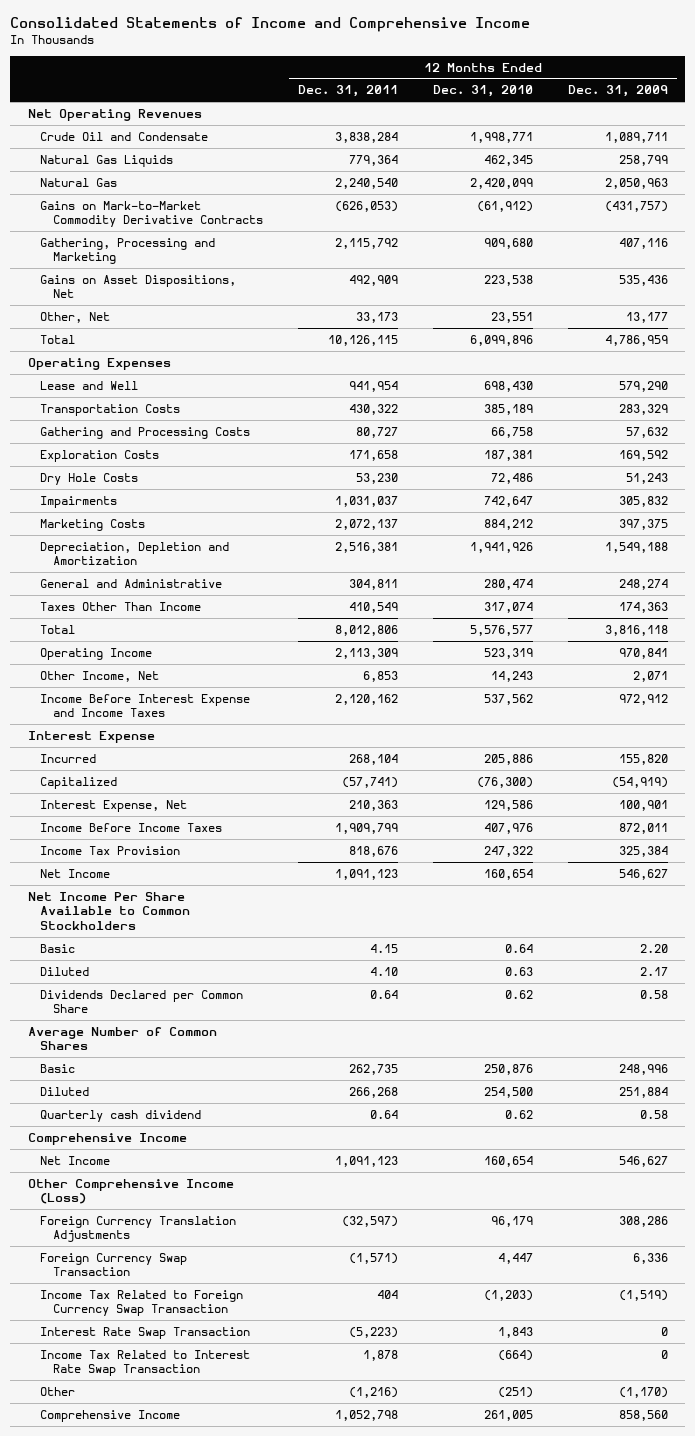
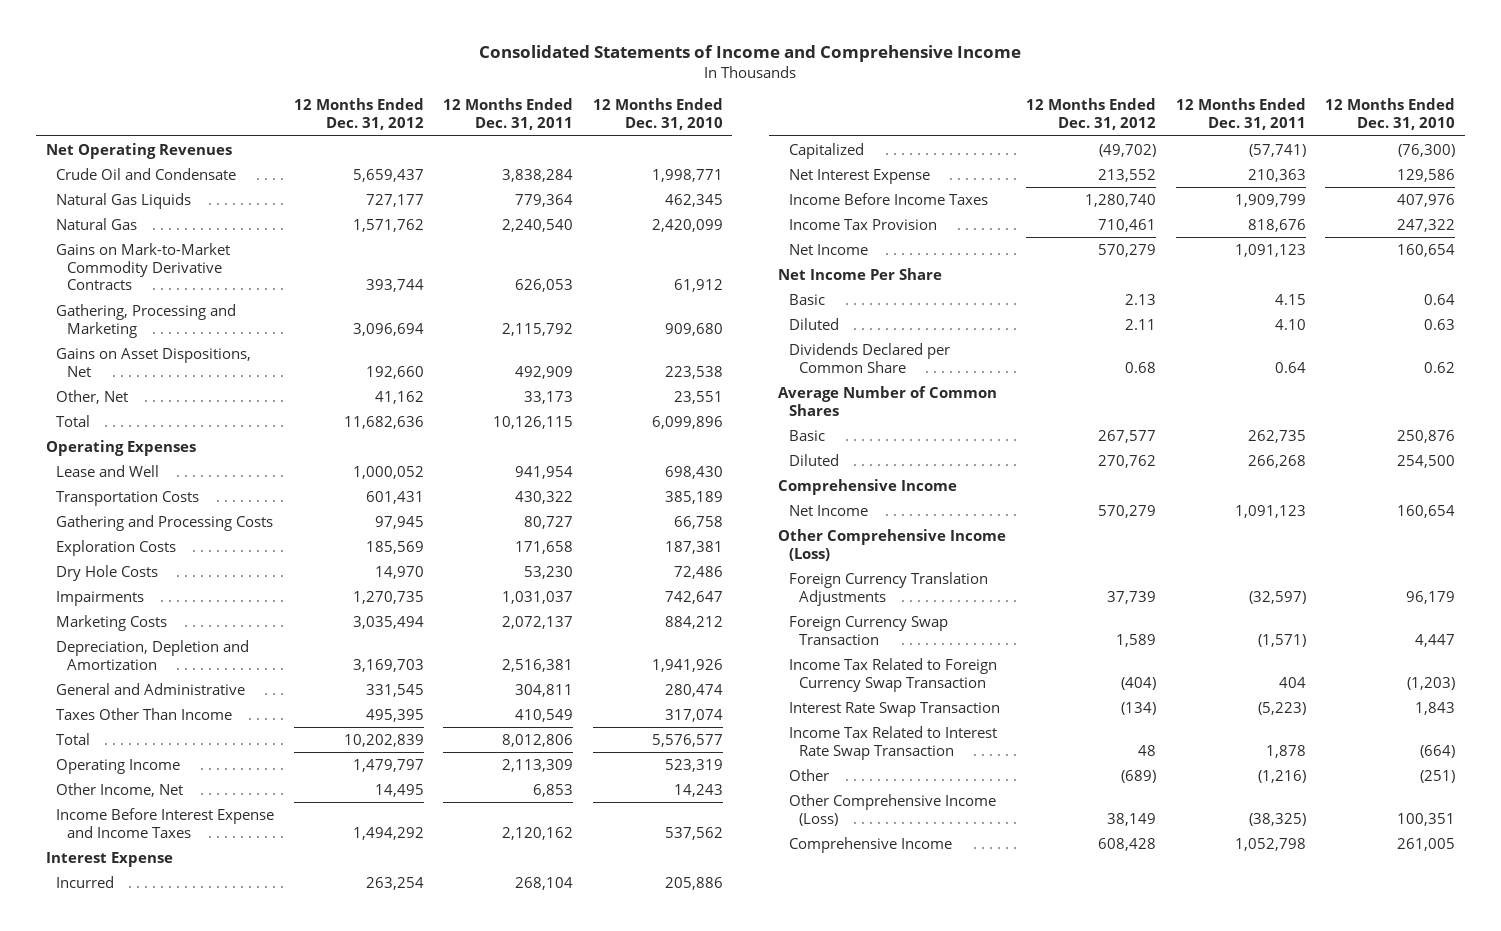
- | 12 Months Ended Dec. 31, 2011 | 12 Months Ended Dec. 31, 2010 | 12 Months Ended Dec. 31, 2009
+ | 12 Months Ended Dec. 31, 2012 | 12 Months Ended Dec. 31, 2011 | 12 Months Ended Dec. 31, 2010
- Gains on Mark-to-Market Commodity Derivative Contracts | (626,053) | (61,912) | (431,757)
+ Gains on Mark-to-Market Commodity Derivative Contracts | 393,744 | 626,053 | 61,912
- Interest Expense, Net | 210,363 | 129,586 | 100,901
+ Net Interest Expense | 213,552 | 210,363 | 129,586
- Net Income Per Share Available to Common Stockholders
+ Net Income Per Share
- Quarterly cash dividend | 0.64 | 0.62 | 0.58
+ Other Comprehensive Income (Loss) | 38,149 | (38,325) | 100,351

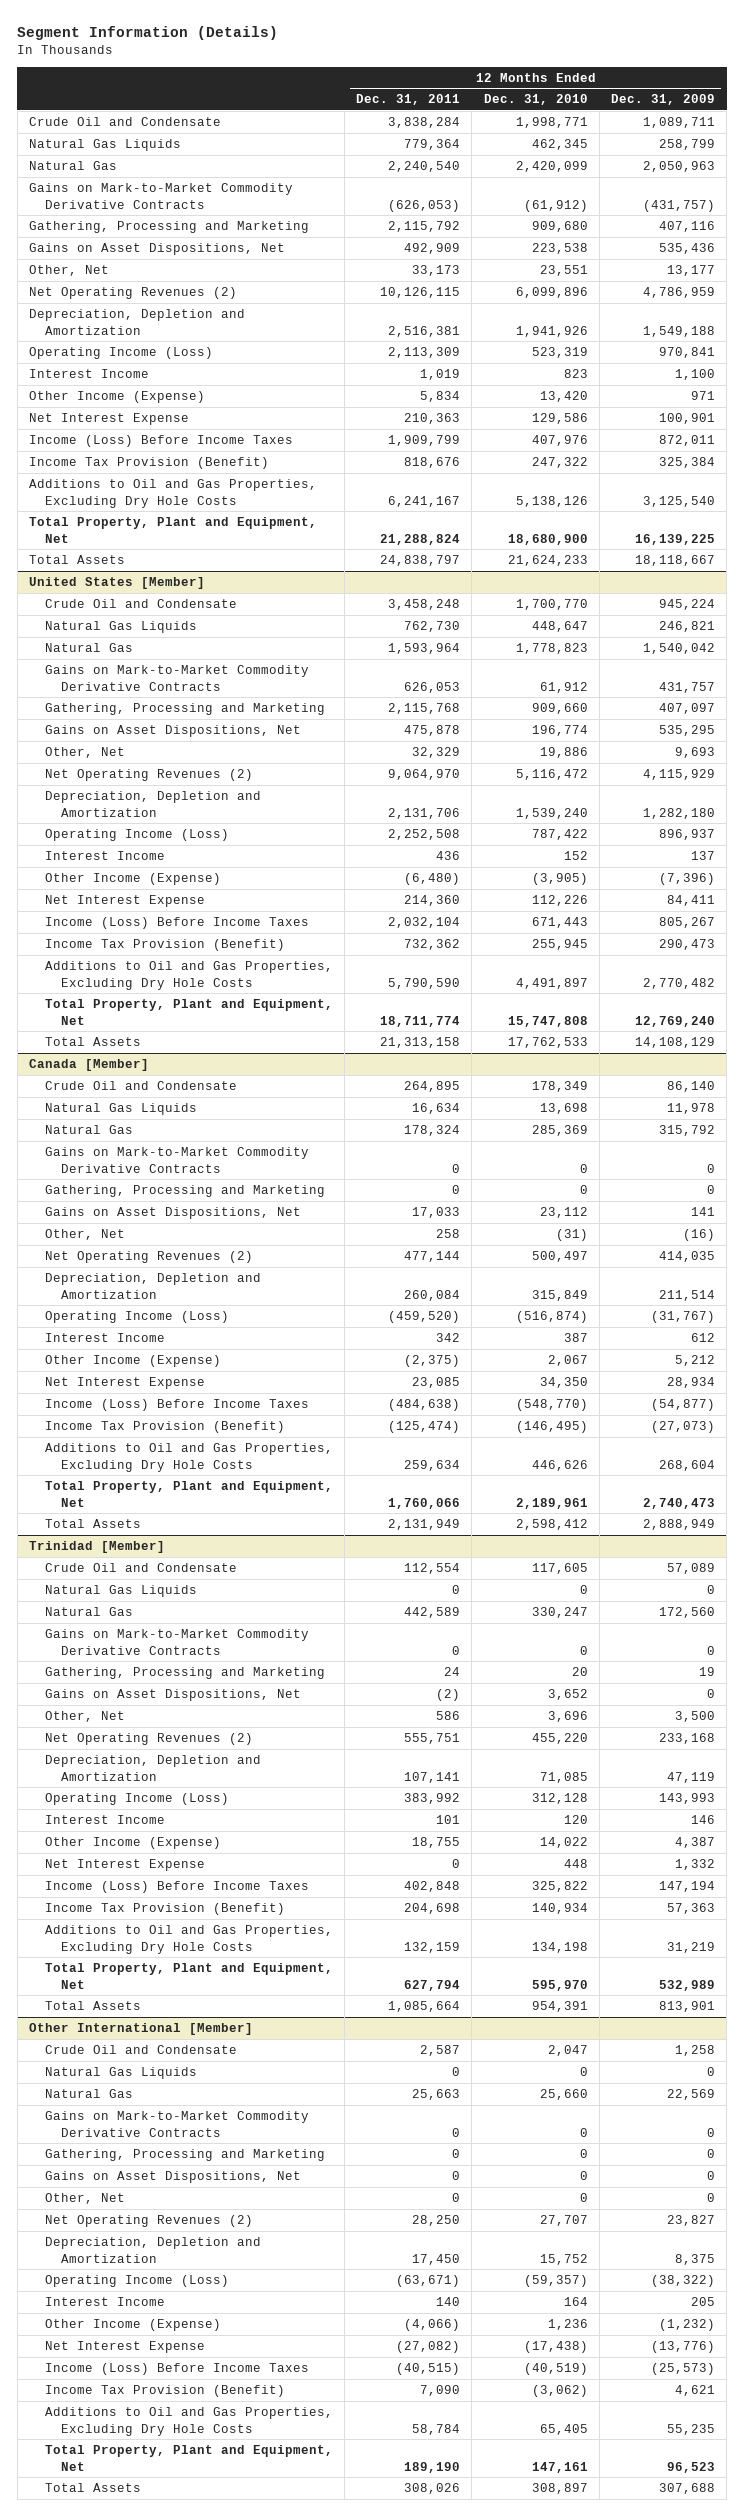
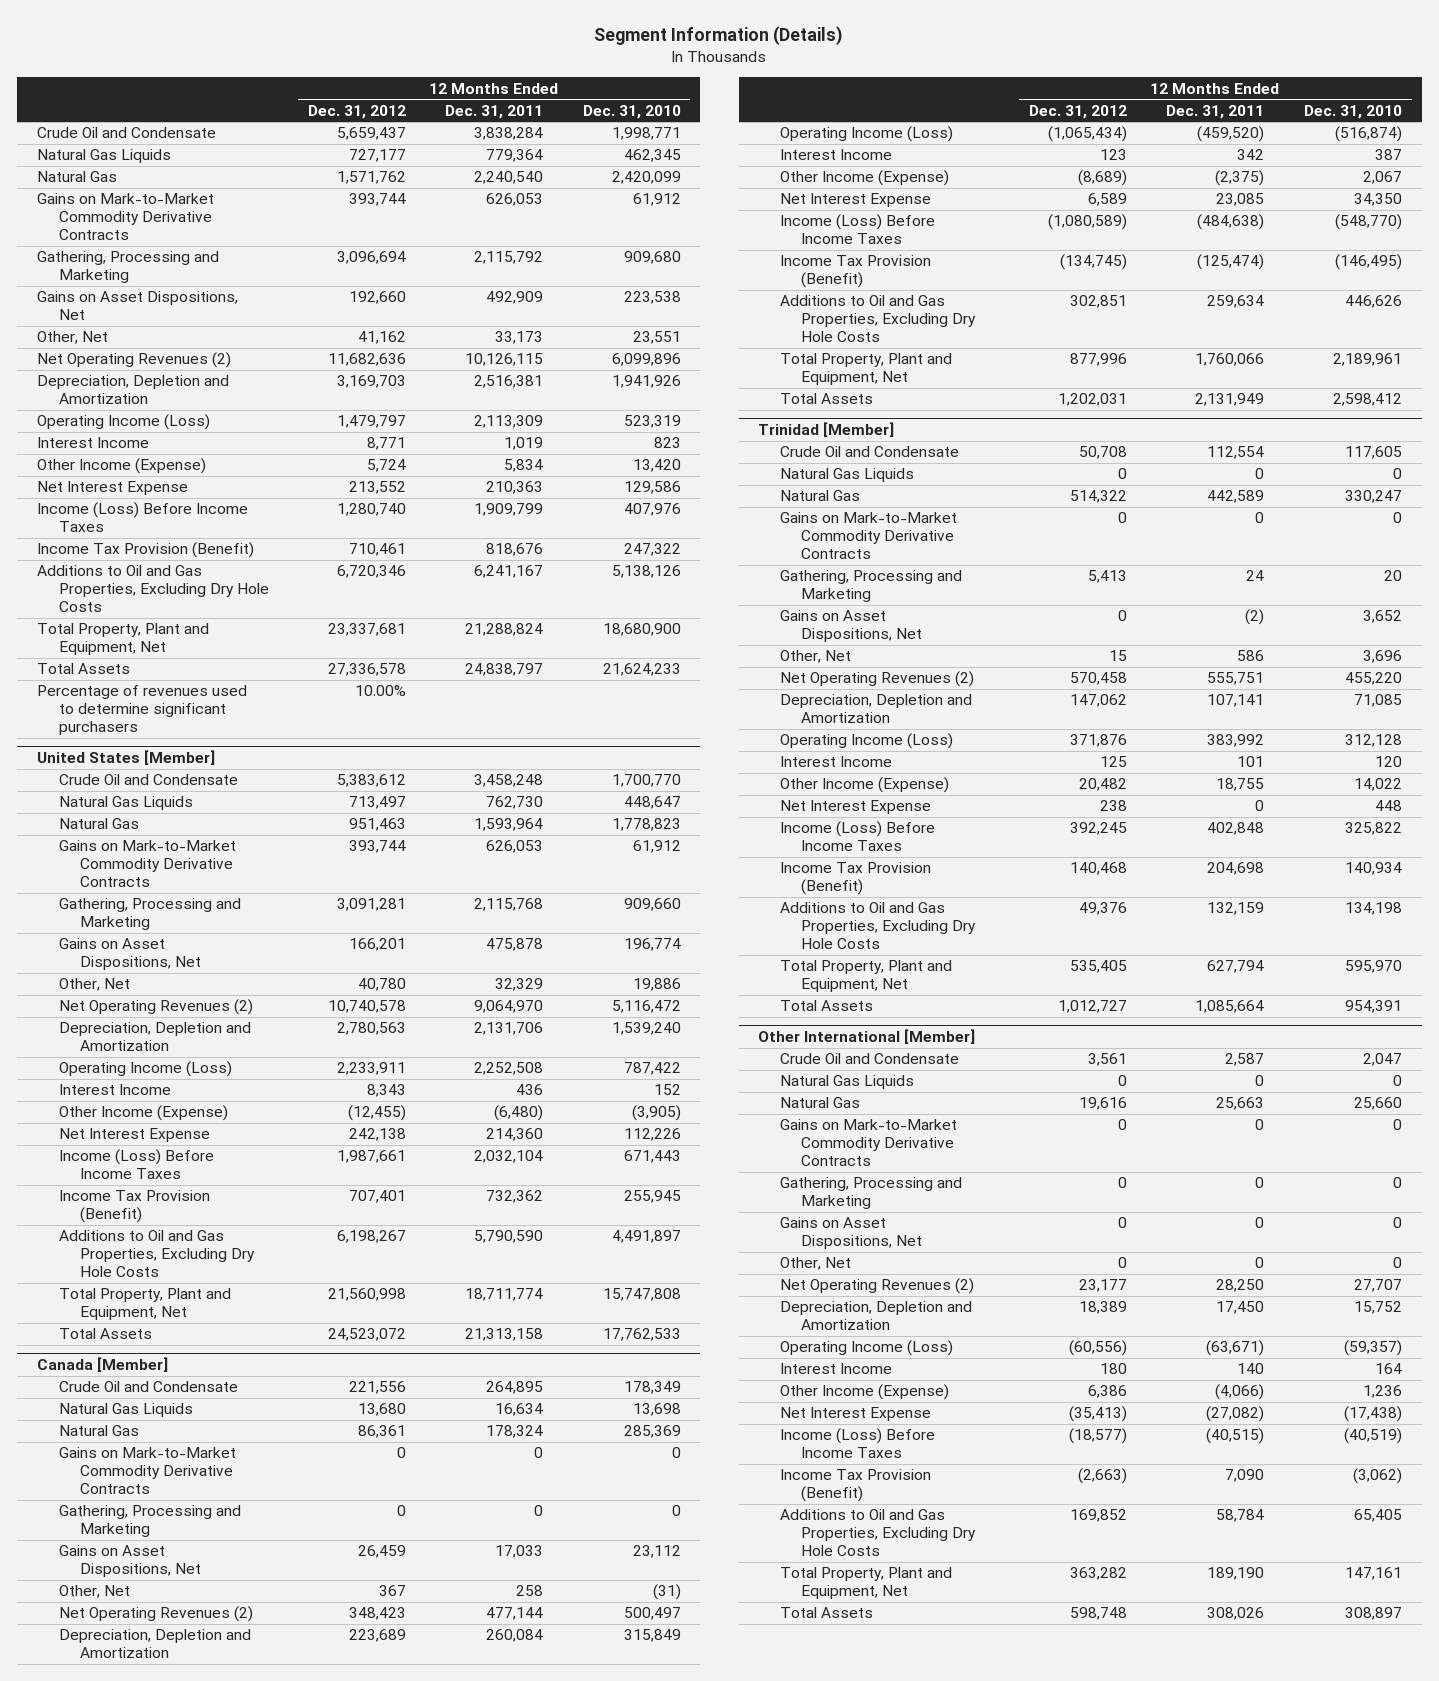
- | 12 Months Ended Dec. 31, 2011 | 12 Months Ended Dec. 31, 2010 | 12 Months Ended Dec. 31, 2009
+ | 12 Months Ended Dec. 31, 2012 | 12 Months Ended Dec. 31, 2011 | 12 Months Ended Dec. 31, 2010
- Gains on Mark-to-Market Commodity Derivative Contracts | (626,053) | (61,912) | (431,757)
+ Gains on Mark-to-Market Commodity Derivative Contracts | 393,744 | 626,053 | 61,912
+ Percentage of revenues used to determine significant purchasers | 10.00% | |

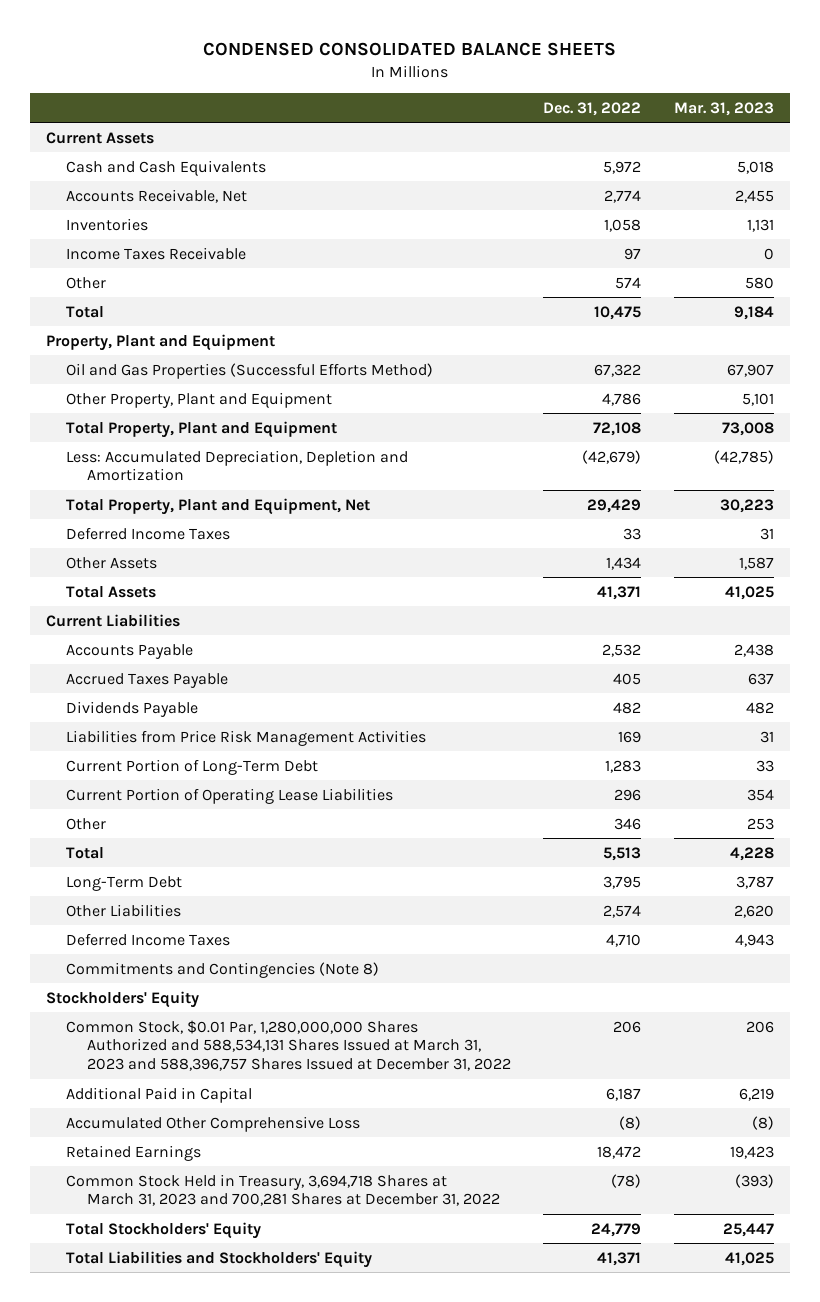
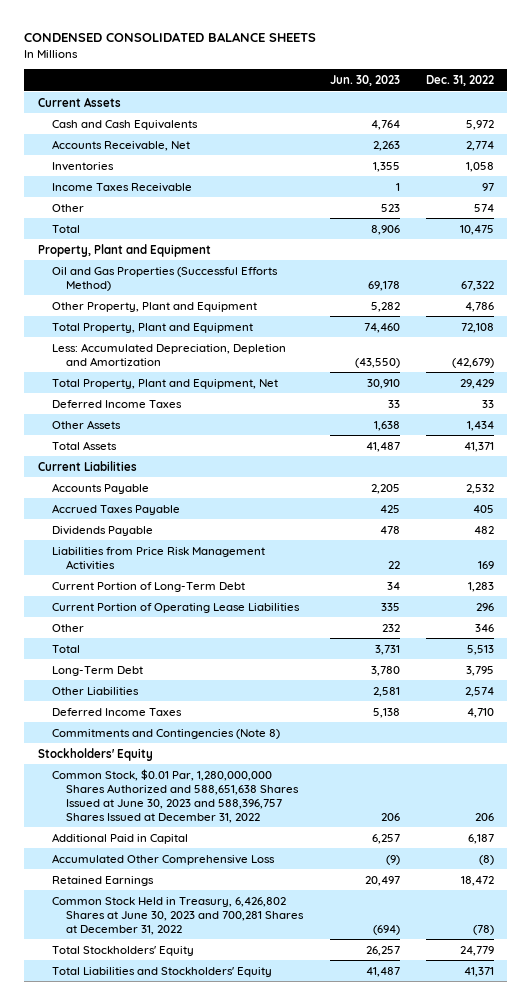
- | Dec. 31, 2022 | Mar. 31, 2023
+ | Jun. 30, 2023 | Dec. 31, 2022
- Common Stock, $0.01 Par, 1,280,000,000 Shares Authorized and 588,534,131 Shares Issued at March 31, 2023 and 588,396,757 Shares Issued at December 31, 2022 | 206 | 206
+ Common Stock, $0.01 Par, 1,280,000,000 Shares Authorized and 588,651,638 Shares Issued at June 30, 2023 and 588,396,757 Shares Issued at December 31, 2022 | 206 | 206
- Common Stock Held in Treasury, 3,694,718 Shares at March 31, 2023 and 700,281 Shares at December 31, 2022 | (78) | (393)
+ Common Stock Held in Treasury, 6,426,802 Shares at June 30, 2023 and 700,281 Shares at December 31, 2022 | (694) | (78)

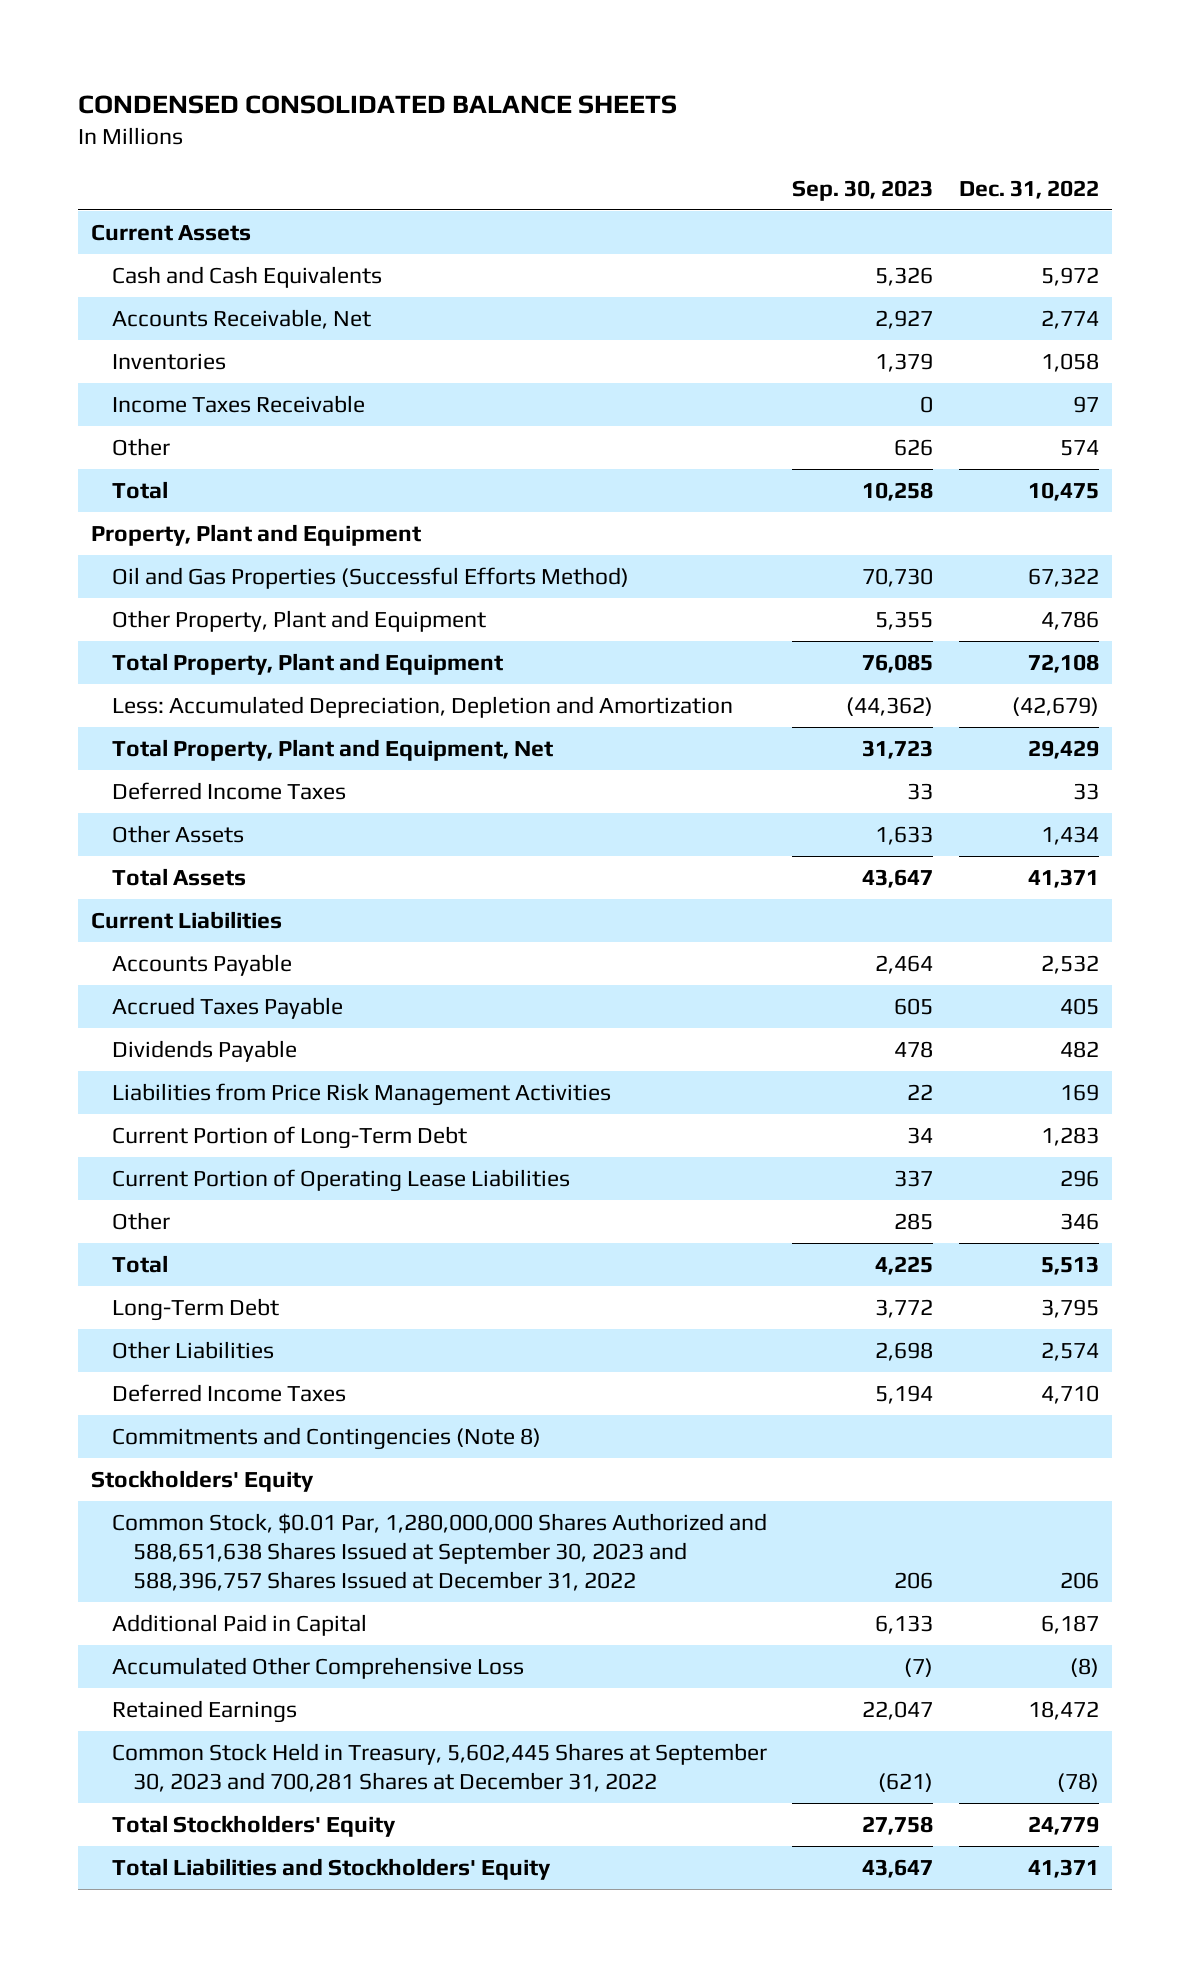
- | Jun. 30, 2023 | Dec. 31, 2022
+ | Sep. 30, 2023 | Dec. 31, 2022
- Common Stock, $0.01 Par, 1,280,000,000 Shares Authorized and 588,651,638 Shares Issued at June 30, 2023 and 588,396,757 Shares Issued at December 31, 2022 | 206 | 206
+ Common Stock, $0.01 Par, 1,280,000,000 Shares Authorized and 588,651,638 Shares Issued at September 30, 2023 and 588,396,757 Shares Issued at December 31, 2022 | 206 | 206
- Common Stock Held in Treasury, 6,426,802 Shares at June 30, 2023 and 700,281 Shares at December 31, 2022 | (694) | (78)
+ Common Stock Held in Treasury, 5,602,445 Shares at September 30, 2023 and 700,281 Shares at December 31, 2022 | (621) | (78)

